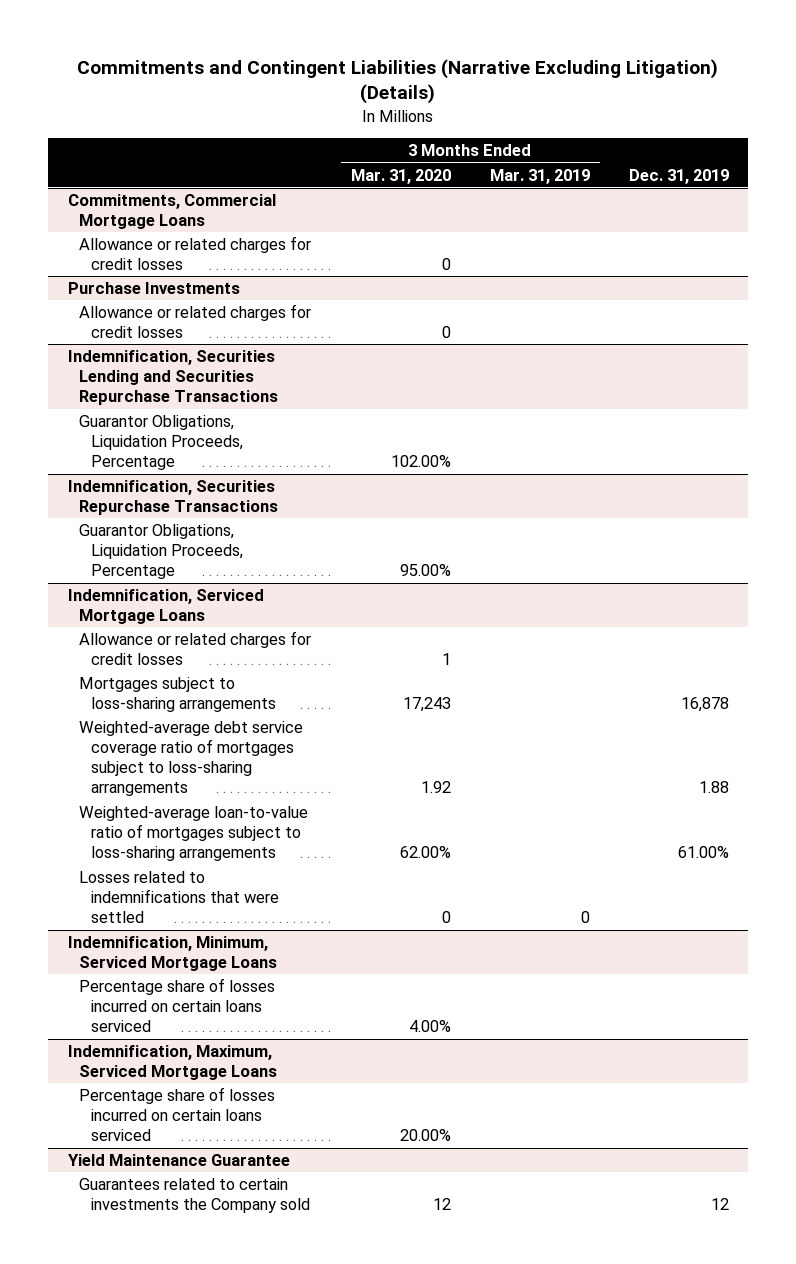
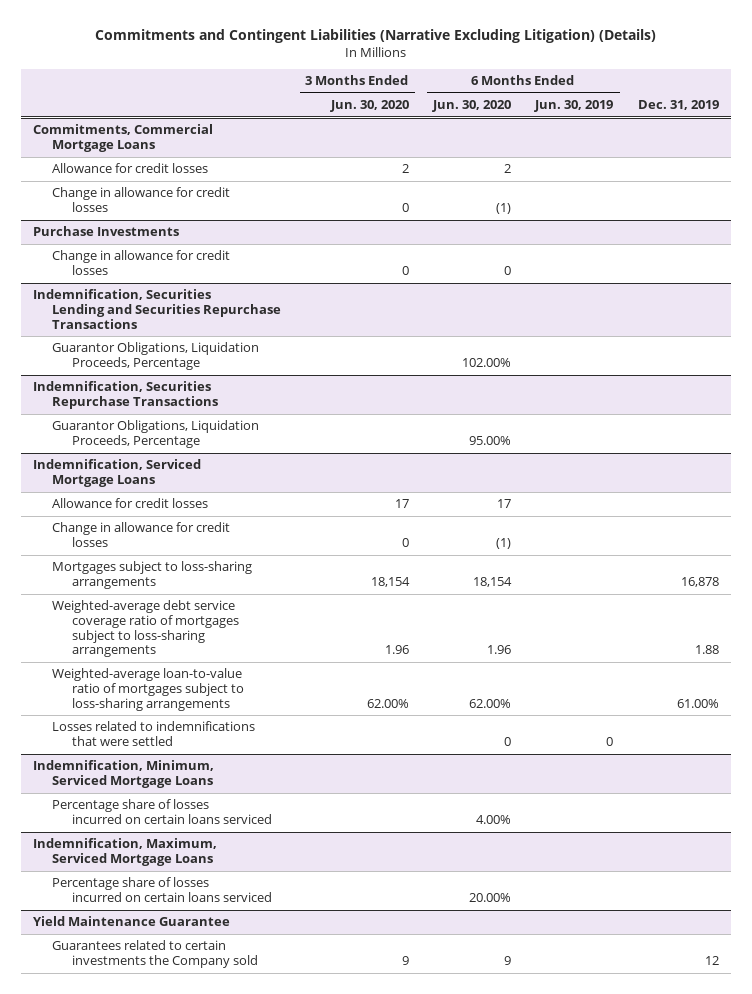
- | 3 Months Ended Mar. 31, 2020 | 3 Months Ended Mar. 31, 2019 | Dec. 31, 2019
+ | 3 Months Ended Jun. 30, 2020 | 6 Months Ended Jun. 30, 2020 | 6 Months Ended Jun. 30, 2019 | Dec. 31, 2019
@ Commitments, Commercial Mortgage Loans
- Allowance or related charges for credit losses | 0 | |
+ Allowance for credit losses | 2 | 2 | |
+ Change in allowance for credit losses | 0 | (1) | |
@ Purchase Investments
- Allowance or related charges for credit losses | 0 | |
+ Change in allowance for credit losses | 0 | 0 | |
@ Indemnification, Serviced Mortgage Loans
- Allowance or related charges for credit losses | 1 | |
+ Allowance for credit losses | 17 | 17 | |
+ Change in allowance for credit losses | 0 | (1) | |

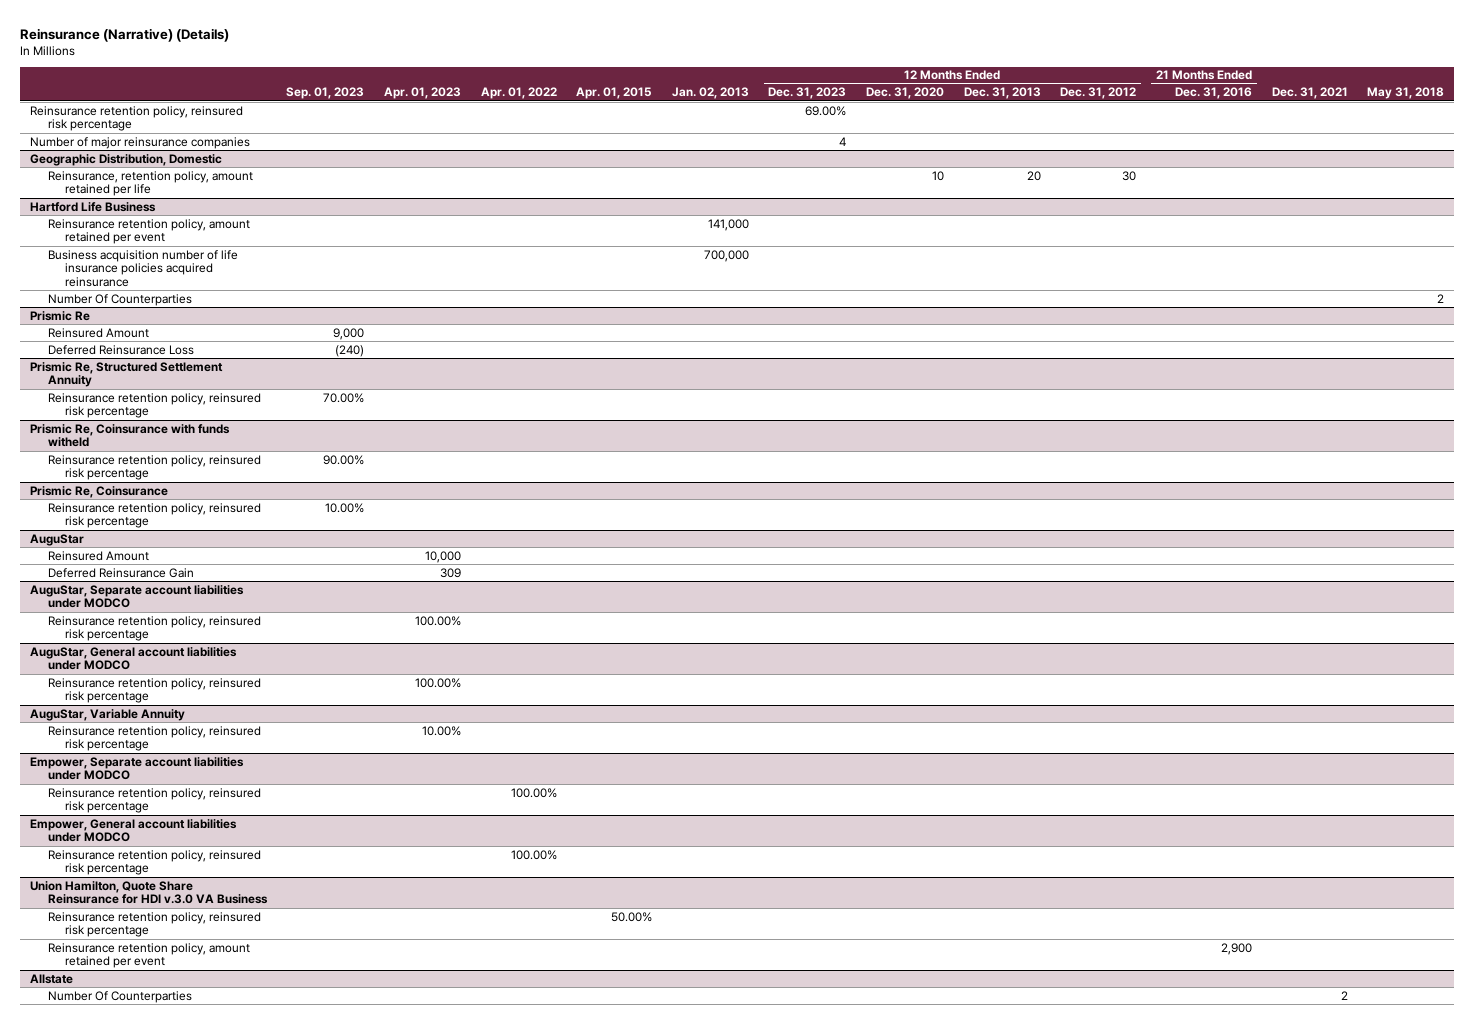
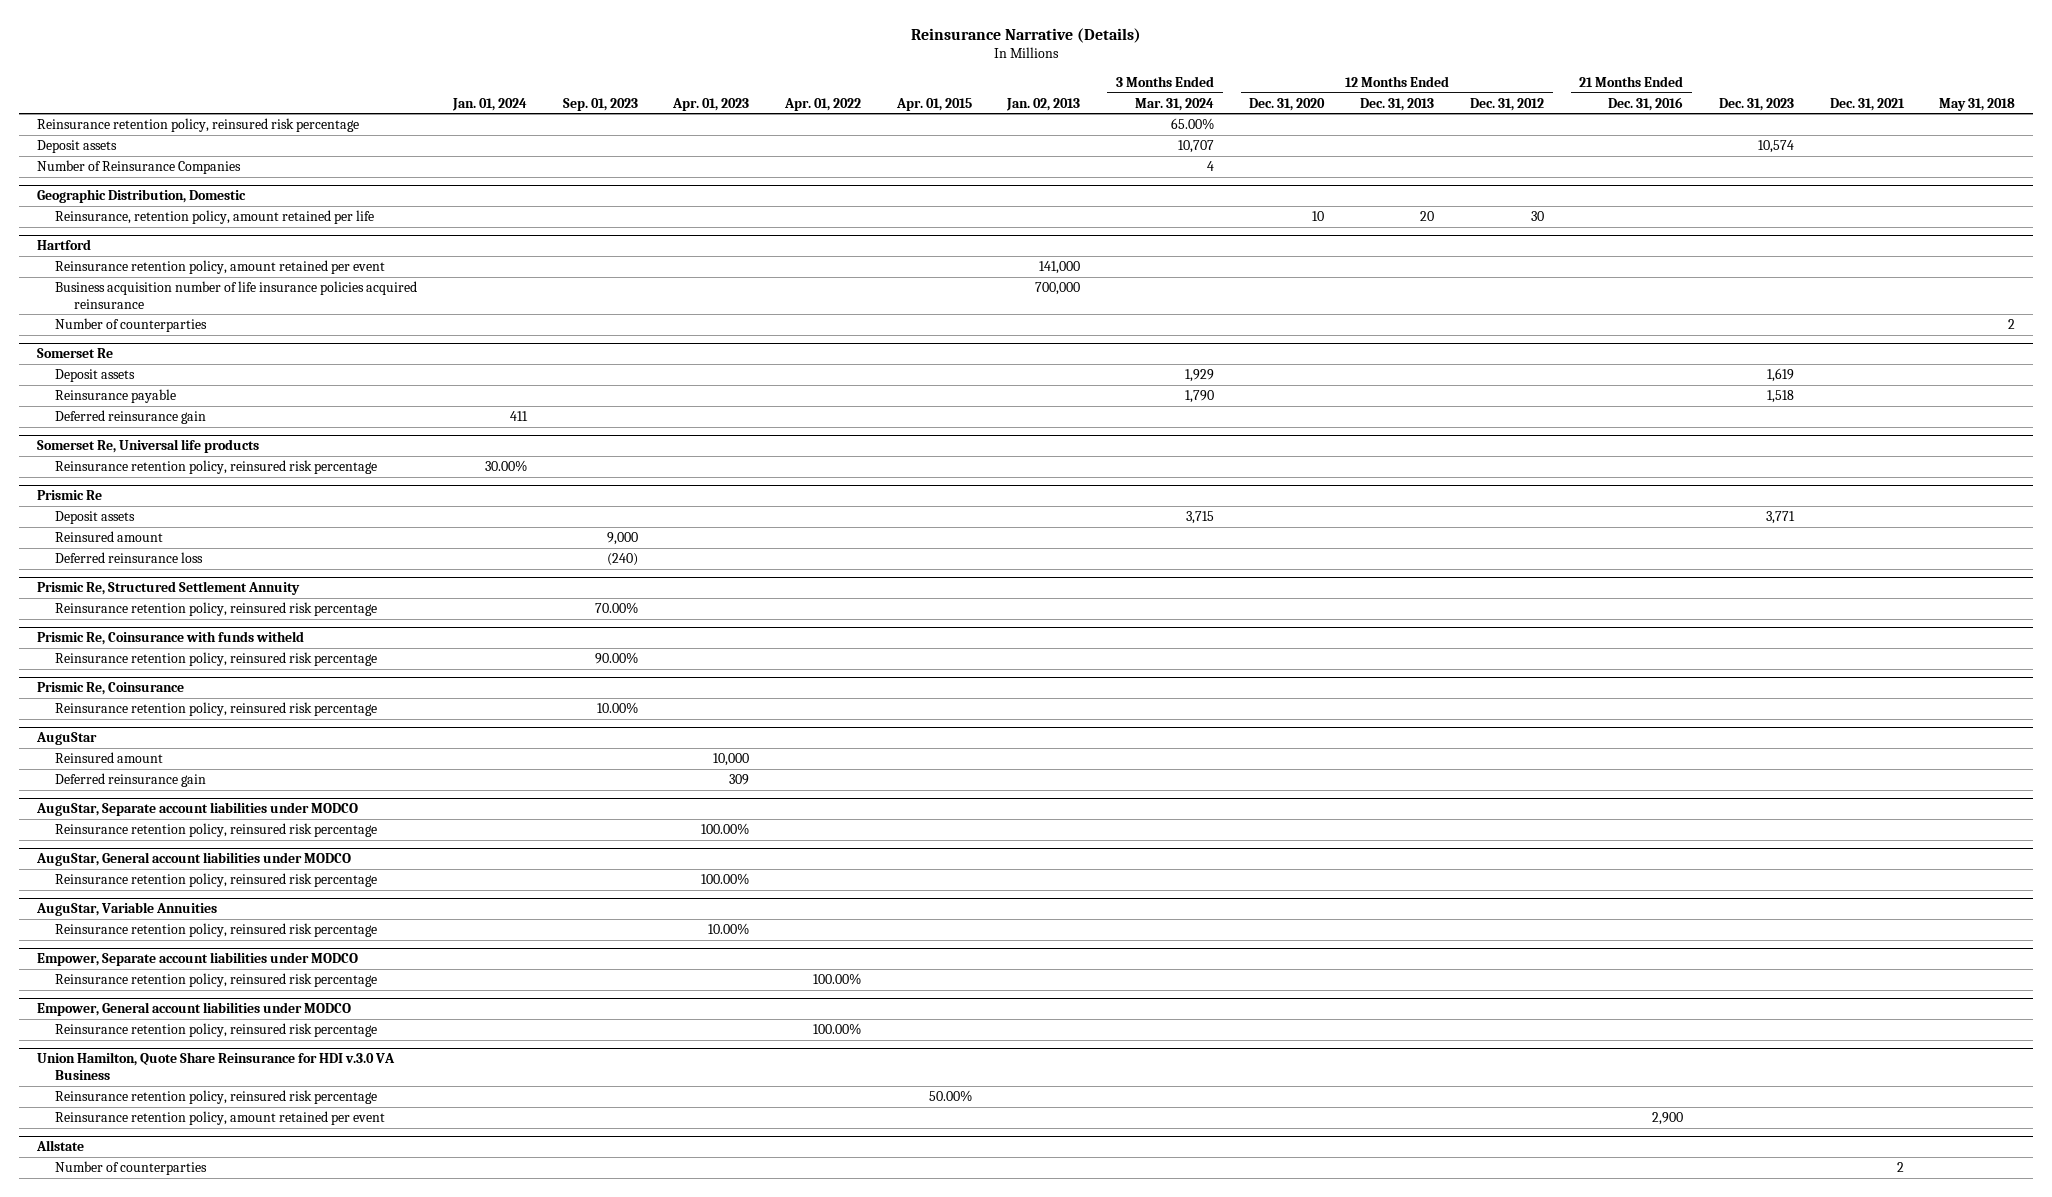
- Reinsurance (Narrative) (Details)
+ Reinsurance Narrative (Details)
- | Sep. 01, 2023 | Apr. 01, 2023 | Apr. 01, 2022 | Apr. 01, 2015 | Jan. 02, 2013 | 12 Months Ended Dec. 31, 2023 | 12 Months Ended Dec. 31, 2020 | 12 Months Ended Dec. 31, 2013 | 12 Months Ended Dec. 31, 2012 | 21 Months Ended Dec. 31, 2016 | Dec. 31, 2021 | May 31, 2018
+ | Jan. 01, 2024 | Sep. 01, 2023 | Apr. 01, 2023 | Apr. 01, 2022 | Apr. 01, 2015 | Jan. 02, 2013 | 3 Months Ended Mar. 31, 2024 | 12 Months Ended Dec. 31, 2020 | 12 Months Ended Dec. 31, 2013 | 12 Months Ended Dec. 31, 2012 | 21 Months Ended Dec. 31, 2016 | Dec. 31, 2023 | Dec. 31, 2021 | May 31, 2018
- Number of major reinsurance companies | | | | | | 4 | | | | | |
+ Deposit assets | | | | | | | 10,707 | | | | | 10,574 | |
+ Number of Reinsurance Companies | | | | | | | 4 | | | | | | |
- Hartford Life Business
+ Hartford
- Number Of Counterparties | | | | | | | | | | | | 2
+ Number of counterparties | | | | | | | | | | | | | | 2
+ Somerset Re
+ Deposit assets | | | | | | | 1,929 | | | | | 1,619 | |
+ Reinsurance payable | | | | | | | 1,790 | | | | | 1,518 | |
+ Deferred reinsurance gain | 411 | | | | | | | | | | | | |
+ Somerset Re, Universal life products
+ Reinsurance retention policy, reinsured risk percentage | 30.00% | | | | | | | | | | | | |
@ Prismic Re
- Reinsured Amount | 9,000 | | | | | | | | | | |
- Deferred Reinsurance Loss | (240) | | | | | | | | | | |
+ Deposit assets | | | | | | | 3,715 | | | | | 3,771 | |
+ Reinsured amount | | 9,000 | | | | | | | | | | | |
+ Deferred reinsurance loss | | (240) | | | | | | | | | | | |
@ AuguStar
- Reinsured Amount | | 10,000 | | | | | | | | | |
- Deferred Reinsurance Gain | | 309 | | | | | | | | | |
+ Reinsured amount | | | 10,000 | | | | | | | | | | |
+ Deferred reinsurance gain | | | 309 | | | | | | | | | | |
- AuguStar, Variable Annuity
+ AuguStar, Variable Annuities
@ Allstate
- Number Of Counterparties | | | | | | | | | | | 2 |
+ Number of counterparties | | | | | | | | | | | | | 2 |

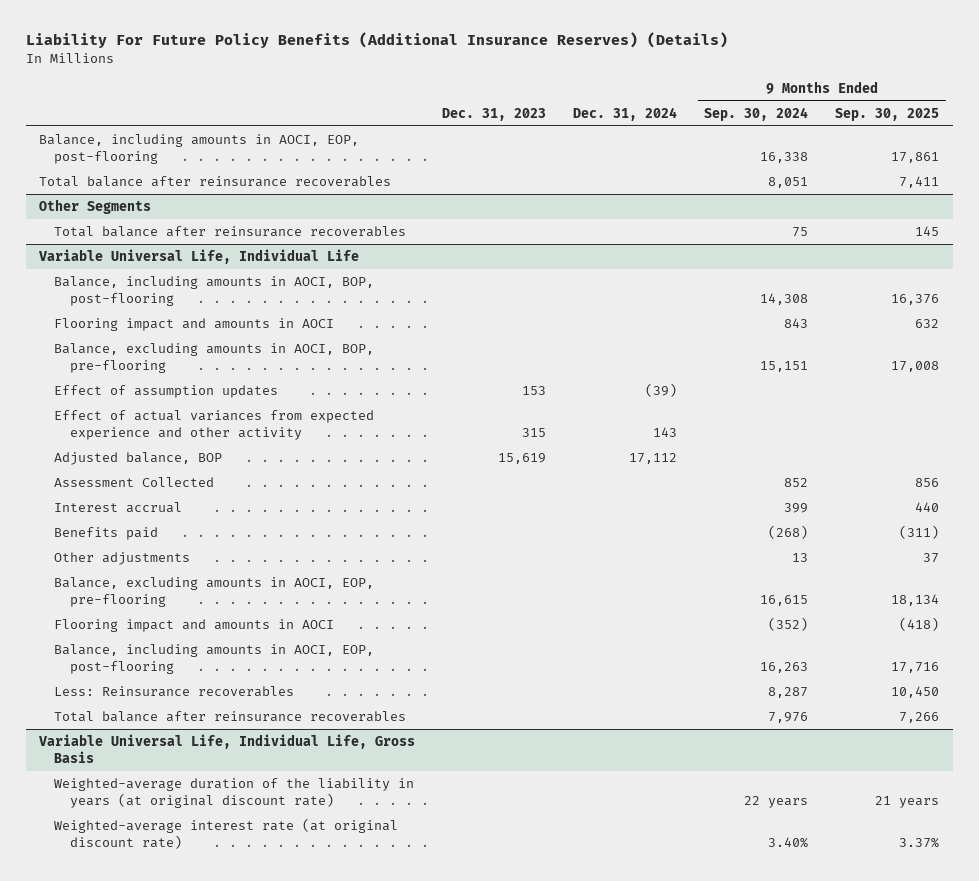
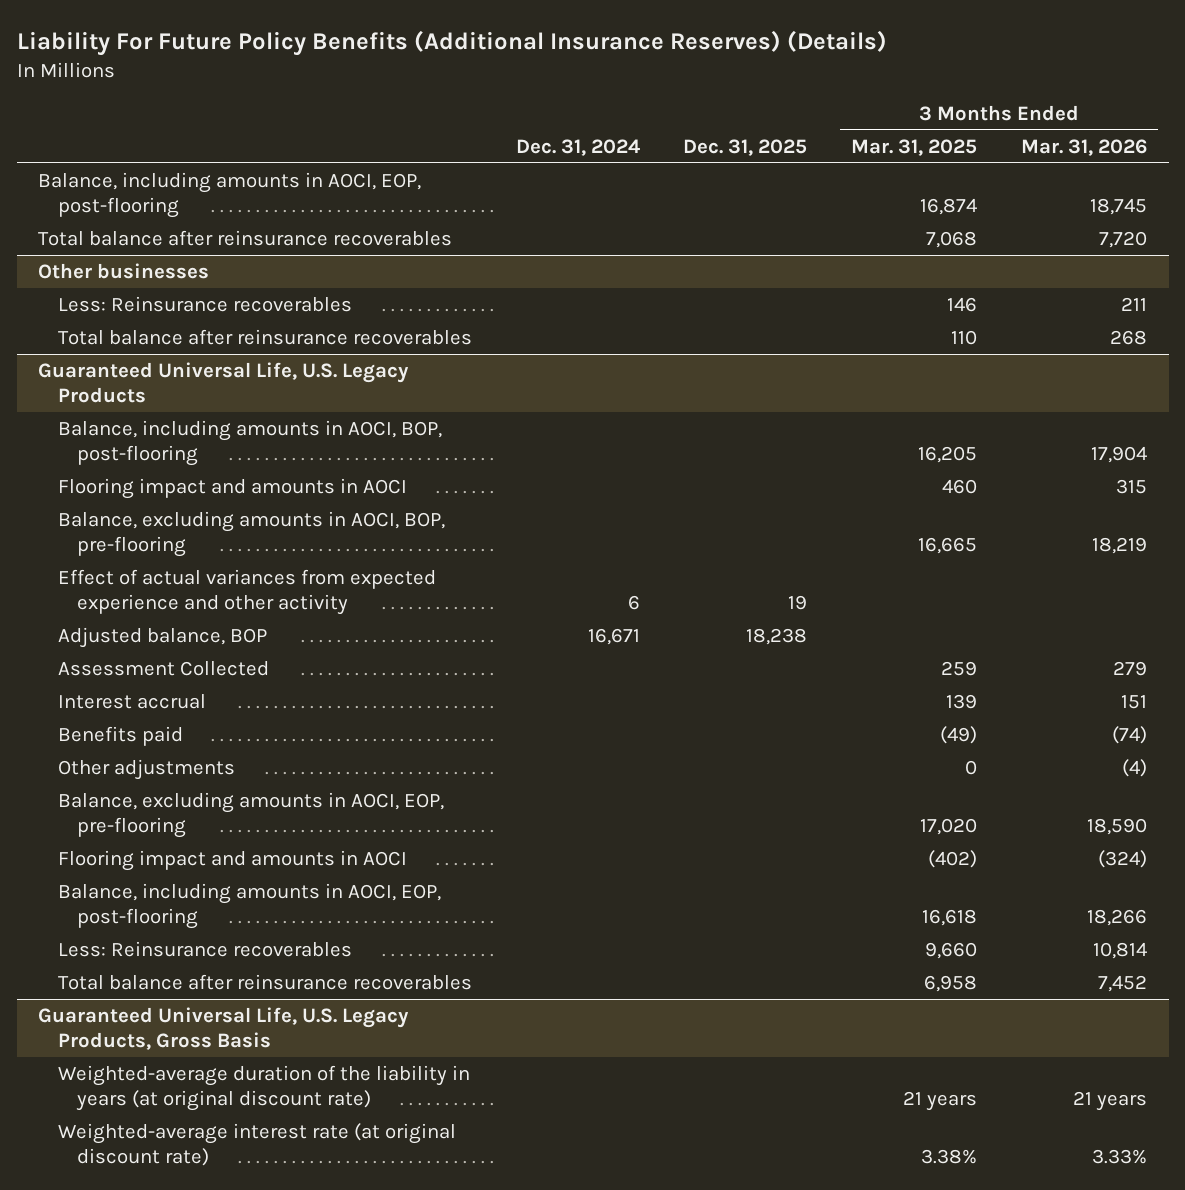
- | Dec. 31, 2023 | Dec. 31, 2024 | 9 Months Ended Sep. 30, 2024 | 9 Months Ended Sep. 30, 2025
+ | Dec. 31, 2024 | Dec. 31, 2025 | 3 Months Ended Mar. 31, 2025 | 3 Months Ended Mar. 31, 2026
- Other Segments
+ Other businesses
+ Less: Reinsurance recoverables | | | 146 | 211
- Variable Universal Life, Individual Life
- Balance, including amounts in AOCI, BOP, post-flooring | | | 14,308 | 16,376
- Flooring impact and amounts in AOCI | | | 843 | 632
- Balance, excluding amounts in AOCI, BOP, pre-flooring | | | 15,151 | 17,008
- Effect of assumption updates | 153 | (39) | |
- Effect of actual variances from expected experience and other activity | 315 | 143 | |
- Adjusted balance, BOP | 15,619 | 17,112 | |
- Assessment Collected | | | 852 | 856
- Interest accrual | | | 399 | 440
- Benefits paid | | | (268) | (311)
- Other adjustments | | | 13 | 37
- Balance, excluding amounts in AOCI, EOP, pre-flooring | | | 16,615 | 18,134
- Flooring impact and amounts in AOCI | | | (352) | (418)
- Balance, including amounts in AOCI, EOP, post-flooring | | | 16,263 | 17,716
- Less: Reinsurance recoverables | | | 8,287 | 10,450
- Total balance after reinsurance recoverables | | | 7,976 | 7,266
- Variable Universal Life, Individual Life, Gross Basis
- Weighted-average duration of the liability in years (at original discount rate) | | | 22 years | 21 years
- Weighted-average interest rate (at original discount rate) | | | 3.40% | 3.37%
+ Guaranteed Universal Life, U.S. Legacy Products
+ Balance, including amounts in AOCI, BOP, post-flooring | | | 16,205 | 17,904
+ Flooring impact and amounts in AOCI | | | 460 | 315
+ Balance, excluding amounts in AOCI, BOP, pre-flooring | | | 16,665 | 18,219
+ Effect of actual variances from expected experience and other activity | 6 | 19 | |
+ Adjusted balance, BOP | 16,671 | 18,238 | |
+ Assessment Collected | | | 259 | 279
+ Interest accrual | | | 139 | 151
+ Benefits paid | | | (49) | (74)
+ Other adjustments | | | 0 | (4)
+ Balance, excluding amounts in AOCI, EOP, pre-flooring | | | 17,020 | 18,590
+ Flooring impact and amounts in AOCI | | | (402) | (324)
+ Balance, including amounts in AOCI, EOP, post-flooring | | | 16,618 | 18,266
+ Less: Reinsurance recoverables | | | 9,660 | 10,814
+ Total balance after reinsurance recoverables | | | 6,958 | 7,452
+ Guaranteed Universal Life, U.S. Legacy Products, Gross Basis
+ Weighted-average duration of the liability in years (at original discount rate) | | | 21 years | 21 years
+ Weighted-average interest rate (at original discount rate) | | | 3.38% | 3.33%

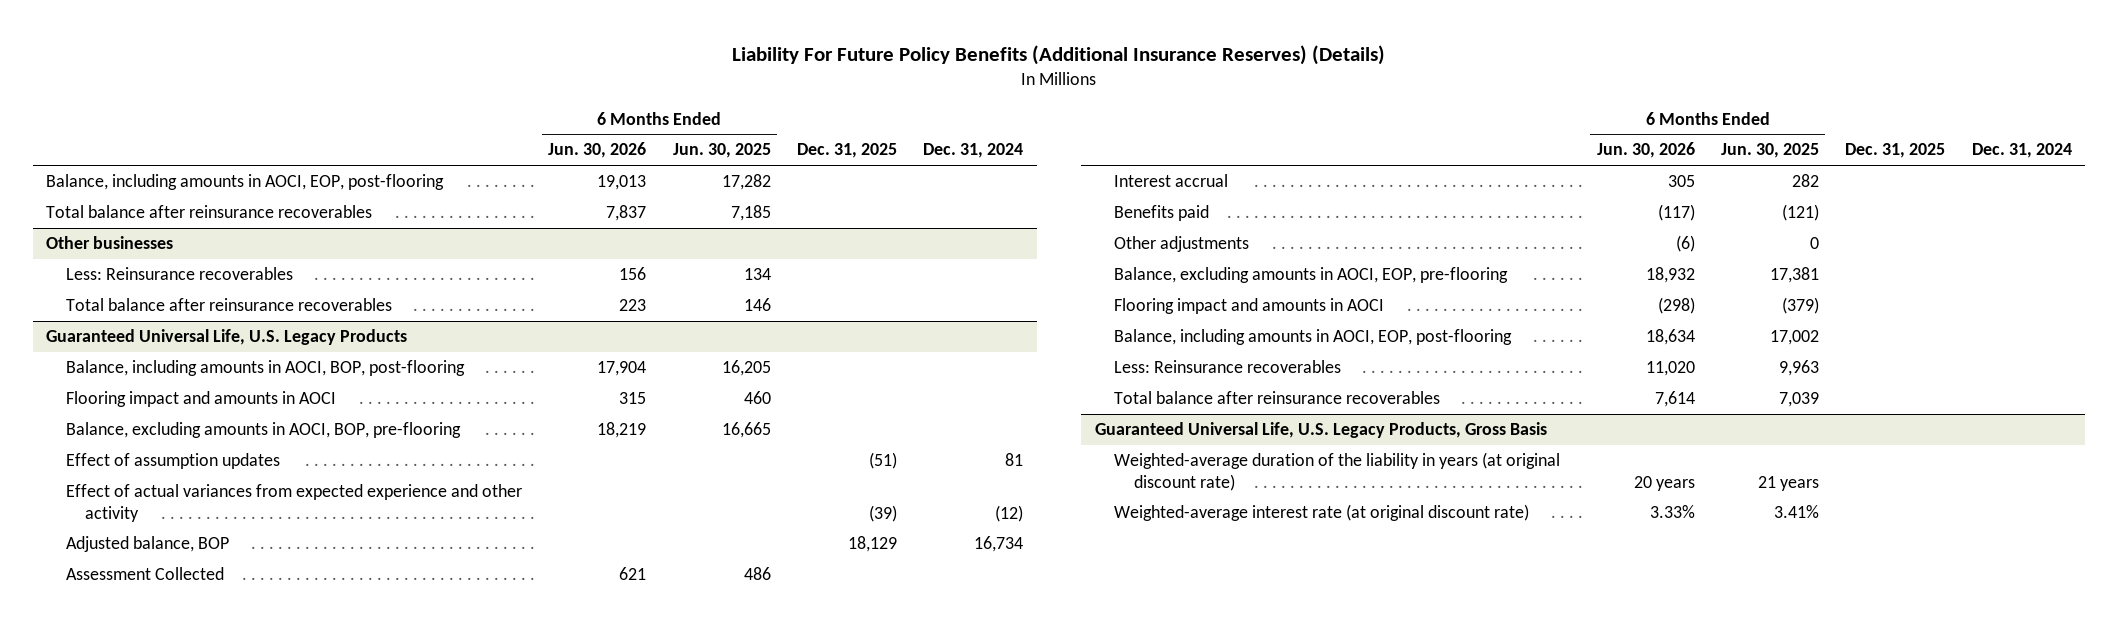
- | Dec. 31, 2024 | Dec. 31, 2025 | 3 Months Ended Mar. 31, 2025 | 3 Months Ended Mar. 31, 2026
+ | 6 Months Ended Jun. 30, 2026 | 6 Months Ended Jun. 30, 2025 | Dec. 31, 2025 | Dec. 31, 2024
@ Guaranteed Universal Life, U.S. Legacy Products
- Effect of actual variances from expected experience and other activity | 6 | 19 | |
- Adjusted balance, BOP | 16,671 | 18,238 | |
+ Effect of assumption updates | | | (51) | 81
+ Effect of actual variances from expected experience and other activity | | | (39) | (12)
+ Adjusted balance, BOP | | | 18,129 | 16,734

